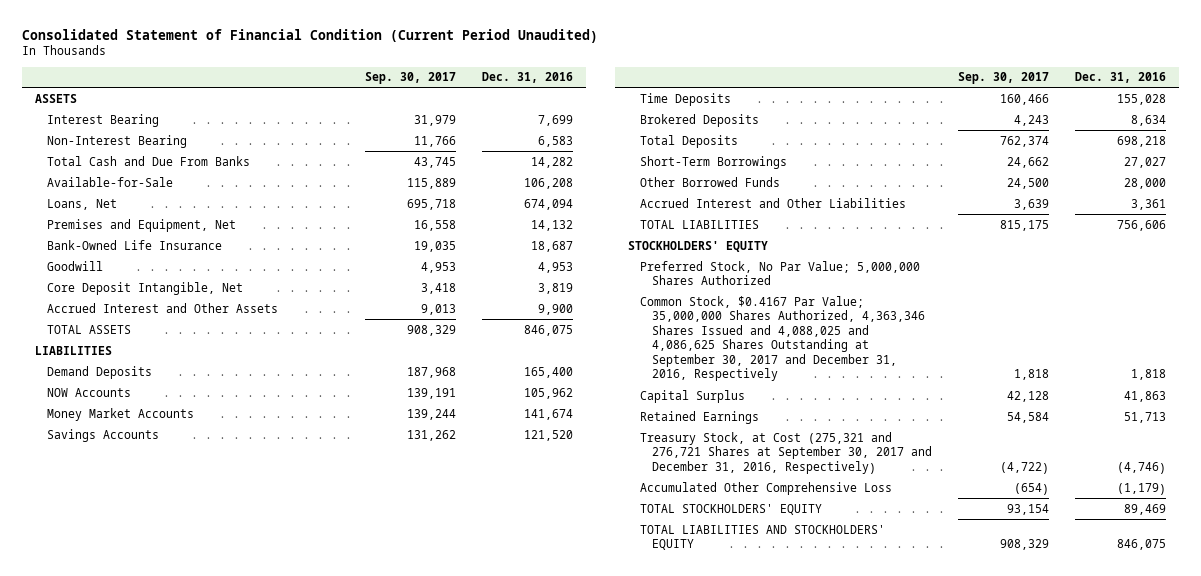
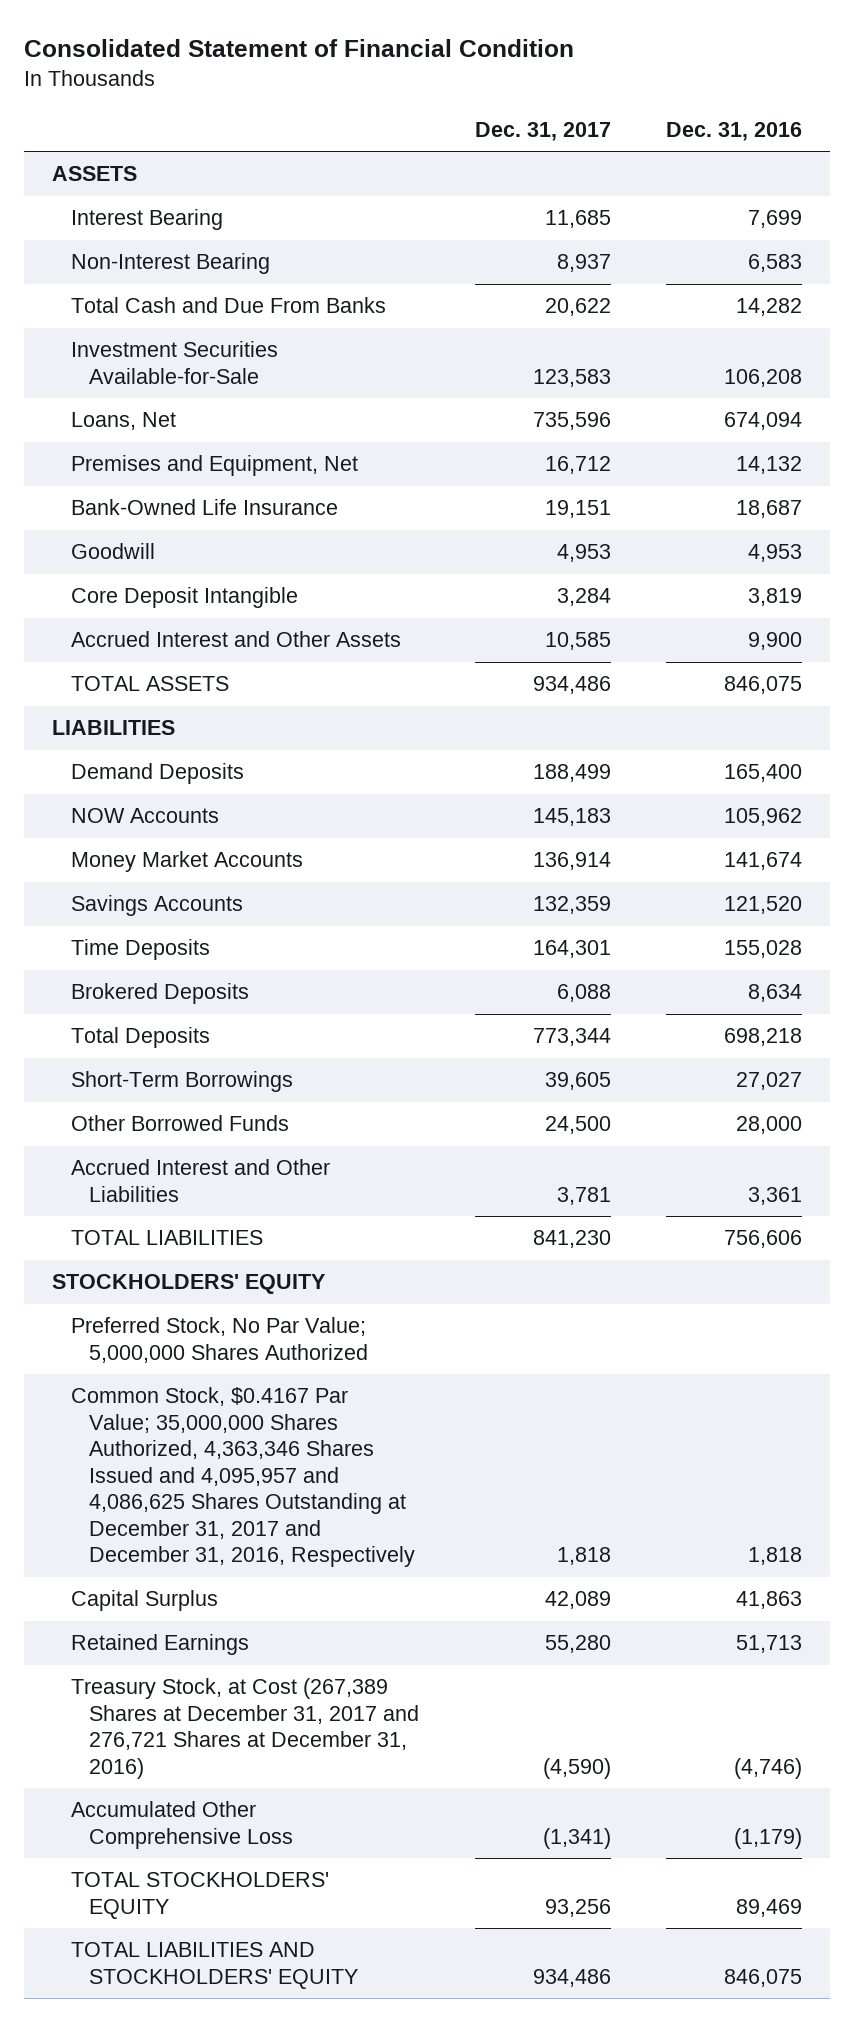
- Consolidated Statement of Financial Condition (Current Period Unaudited)
+ Consolidated Statement of Financial Condition
- | Sep. 30, 2017 | Dec. 31, 2016
+ | Dec. 31, 2017 | Dec. 31, 2016
- Available-for-Sale | 115,889 | 106,208
+ Investment Securities Available-for-Sale | 123,583 | 106,208
- Core Deposit Intangible, Net | 3,418 | 3,819
+ Core Deposit Intangible | 3,284 | 3,819
- Common Stock, $0.4167 Par Value; 35,000,000 Shares Authorized, 4,363,346 Shares Issued and 4,088,025 and 4,086,625 Shares Outstanding at September 30, 2017 and December 31, 2016, Respectively | 1,818 | 1,818
+ Common Stock, $0.4167 Par Value; 35,000,000 Shares Authorized, 4,363,346 Shares Issued and 4,095,957 and 4,086,625 Shares Outstanding at December 31, 2017 and December 31, 2016, Respectively | 1,818 | 1,818
- Treasury Stock, at Cost (275,321 and 276,721 Shares at September 30, 2017 and December 31, 2016, Respectively) | (4,722) | (4,746)
+ Treasury Stock, at Cost (267,389 Shares at December 31, 2017 and 276,721 Shares at December 31, 2016) | (4,590) | (4,746)

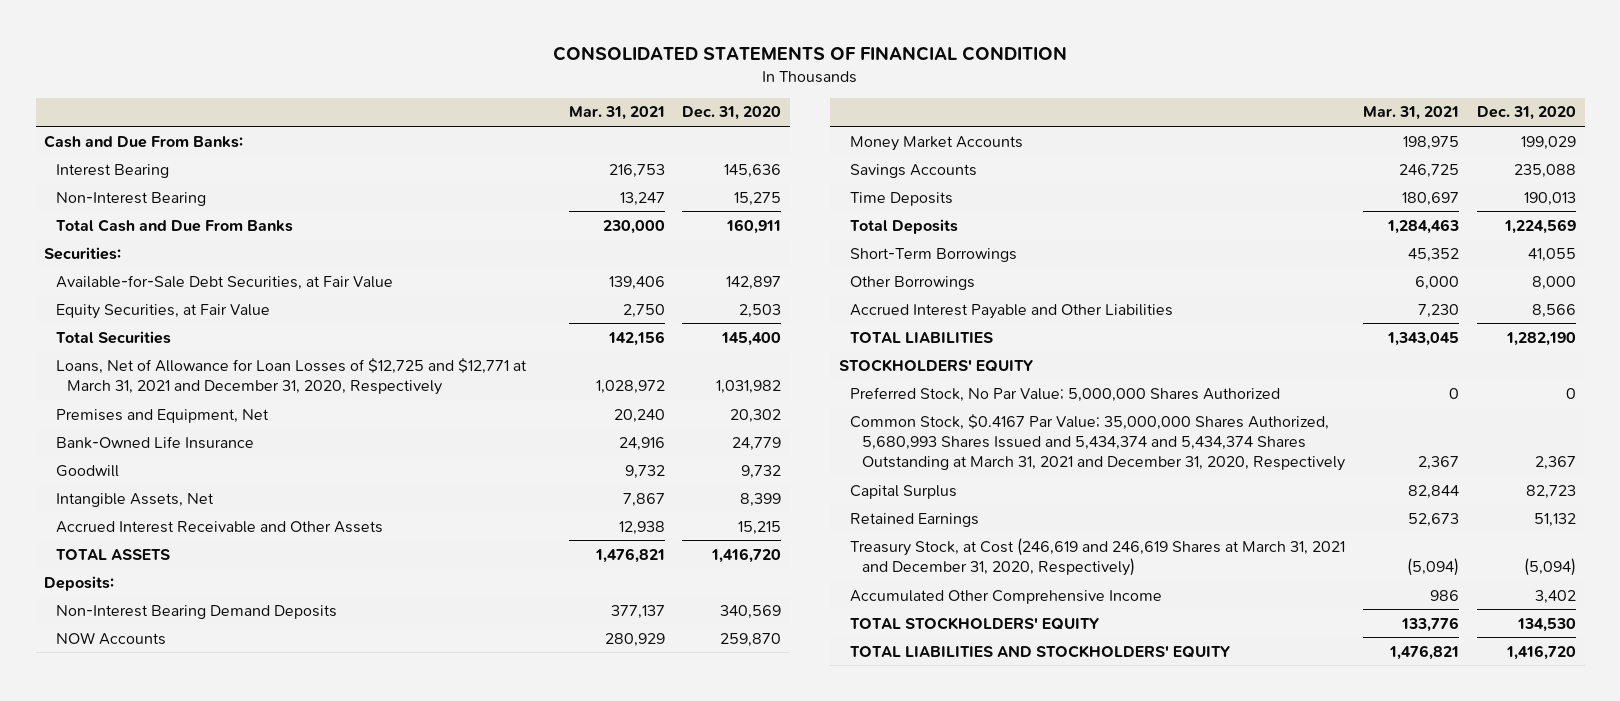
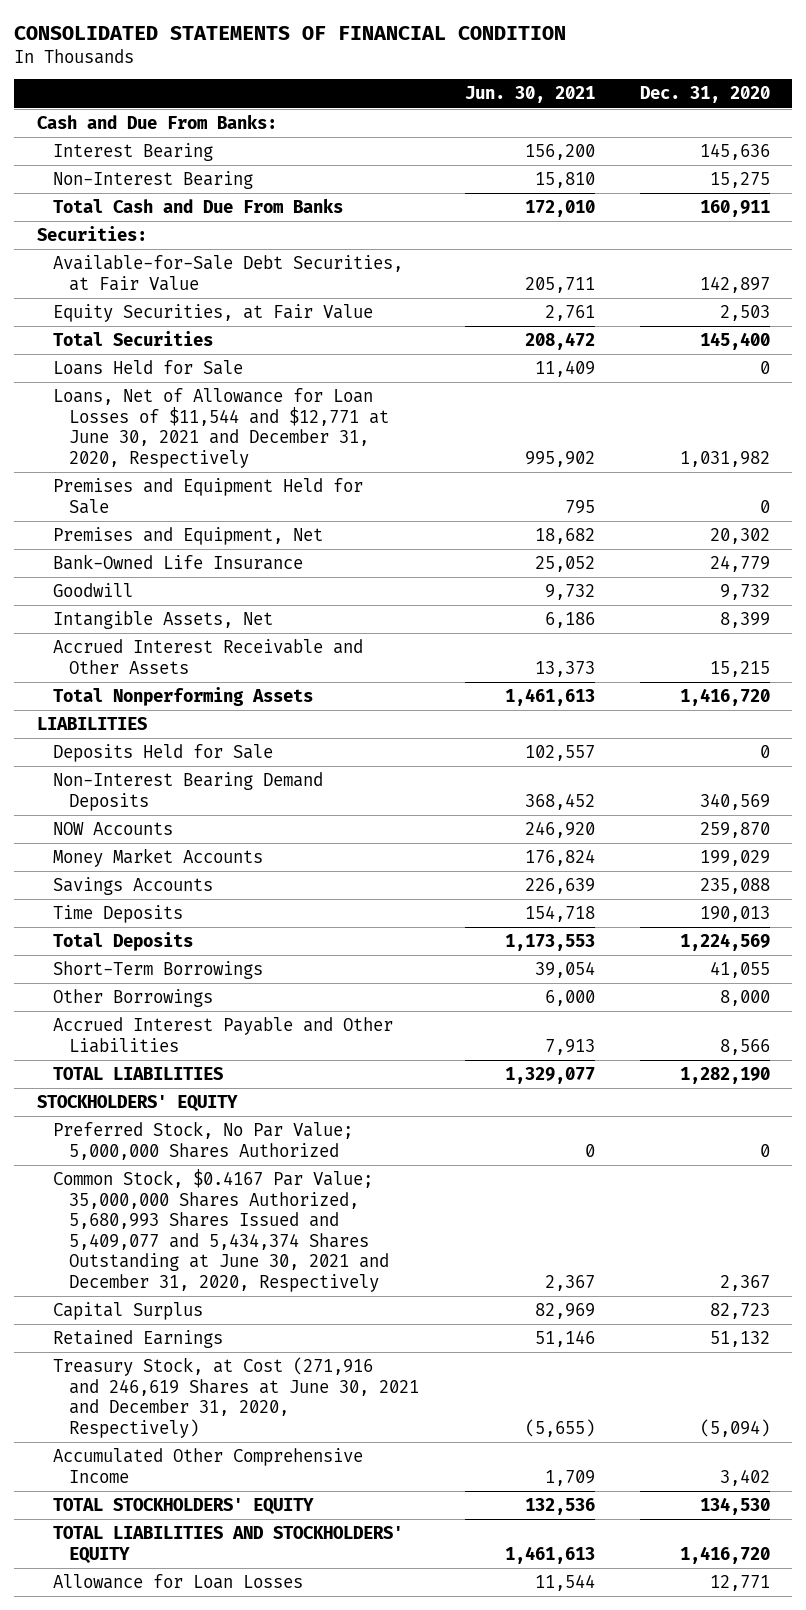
- | Mar. 31, 2021 | Dec. 31, 2020
+ | Jun. 30, 2021 | Dec. 31, 2020
- Loans, Net of Allowance for Loan Losses of $12,725 and $12,771 at March 31, 2021 and December 31, 2020, Respectively | 1,028,972 | 1,031,982
+ Loans Held for Sale | 11,409 | 0
+ Loans, Net of Allowance for Loan Losses of $11,544 and $12,771 at June 30, 2021 and December 31, 2020, Respectively | 995,902 | 1,031,982
+ Premises and Equipment Held for Sale | 795 | 0
- TOTAL ASSETS | 1,476,821 | 1,416,720
- Deposits:
+ Total Nonperforming Assets | 1,461,613 | 1,416,720
+ LIABILITIES
+ Deposits Held for Sale | 102,557 | 0
- Common Stock, $0.4167 Par Value; 35,000,000 Shares Authorized, 5,680,993 Shares Issued and 5,434,374 and 5,434,374 Shares Outstanding at March 31, 2021 and December 31, 2020, Respectively | 2,367 | 2,367
+ Common Stock, $0.4167 Par Value; 35,000,000 Shares Authorized, 5,680,993 Shares Issued and 5,409,077 and 5,434,374 Shares Outstanding at June 30, 2021 and December 31, 2020, Respectively | 2,367 | 2,367
- Treasury Stock, at Cost (246,619 and 246,619 Shares at March 31, 2021 and December 31, 2020, Respectively) | (5,094) | (5,094)
+ Treasury Stock, at Cost (271,916 and 246,619 Shares at June 30, 2021 and December 31, 2020, Respectively) | (5,655) | (5,094)
+ Allowance for Loan Losses | 11,544 | 12,771

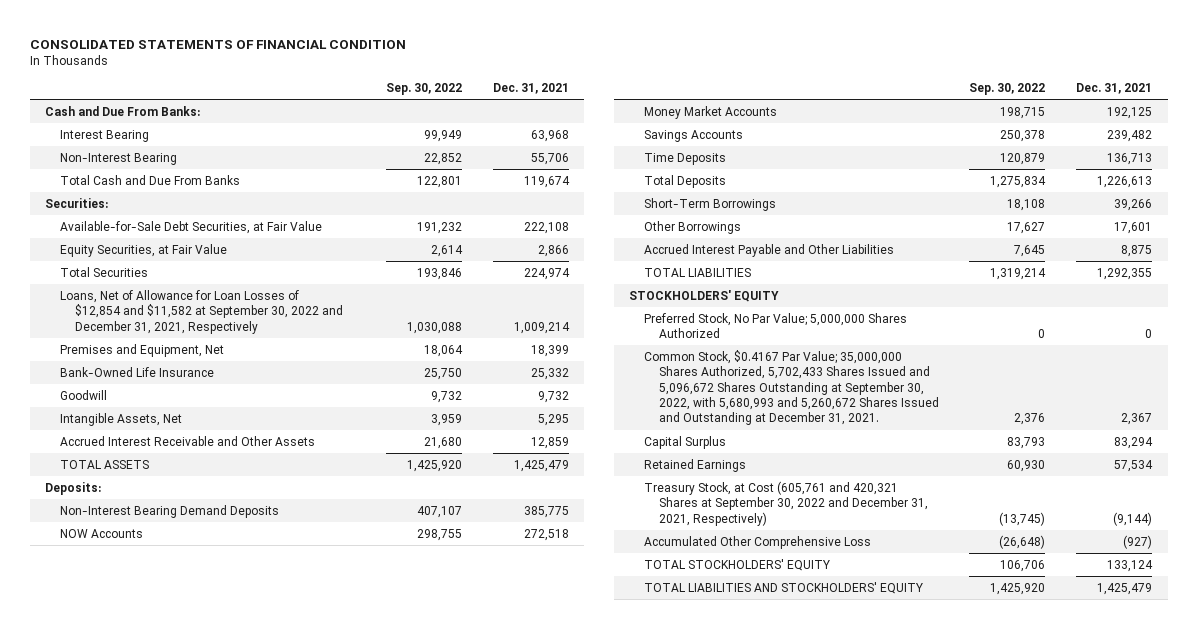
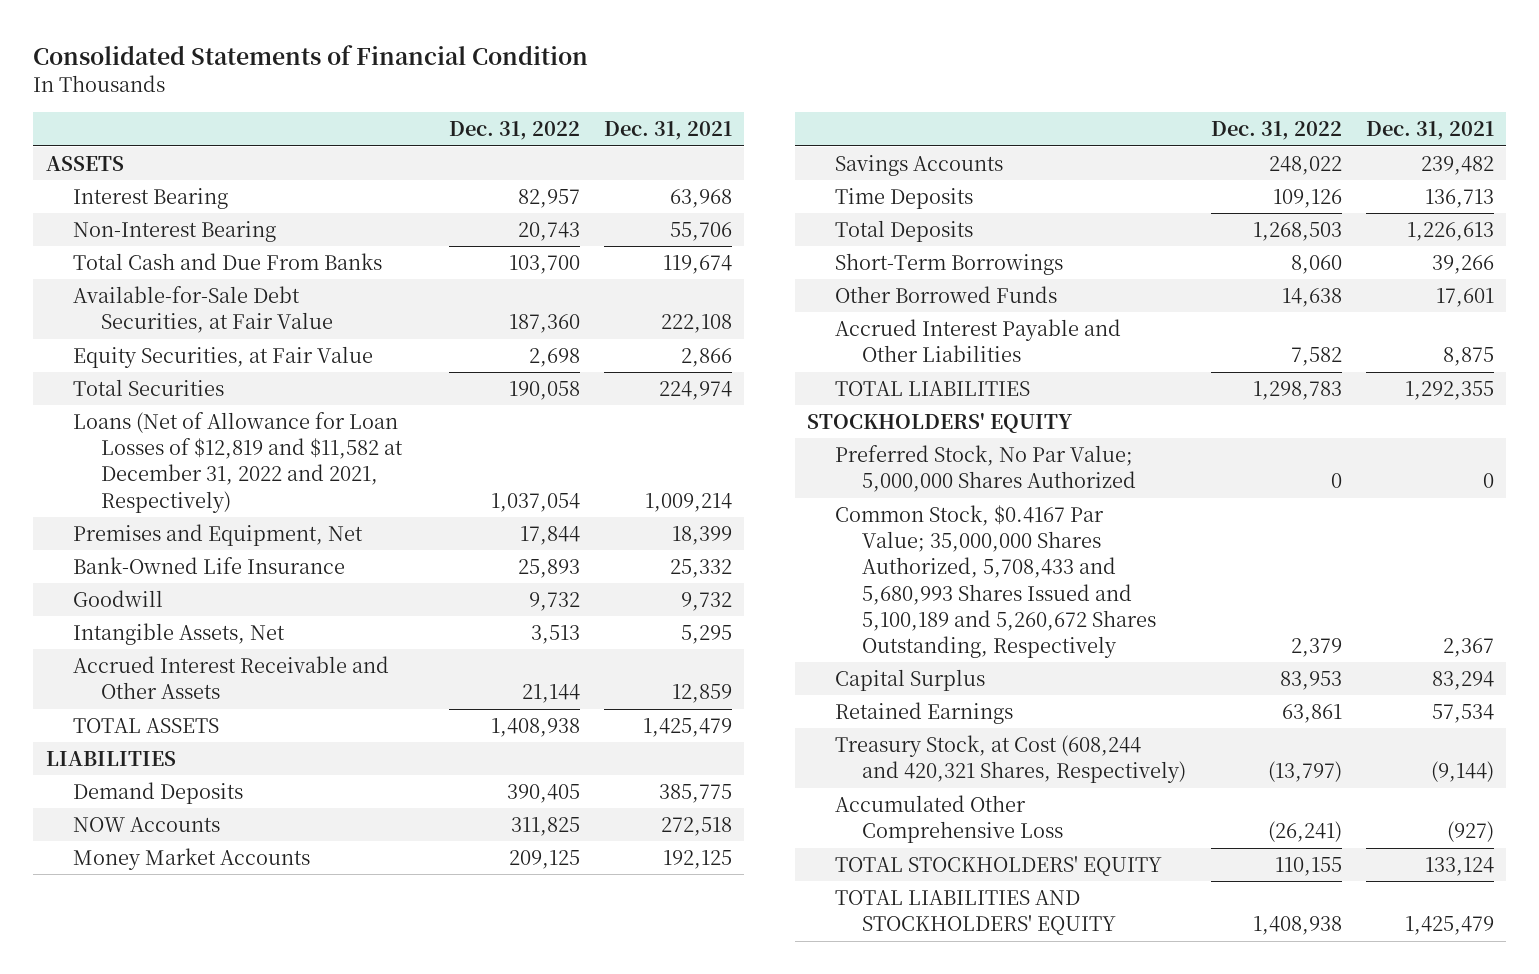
- CONSOLIDATED STATEMENTS OF FINANCIAL CONDITION
+ Consolidated Statements of Financial Condition
- | Sep. 30, 2022 | Dec. 31, 2021
+ | Dec. 31, 2022 | Dec. 31, 2021
- Cash and Due From Banks:
+ ASSETS
- Securities:
- Loans, Net of Allowance for Loan Losses of $12,854 and $11,582 at September 30, 2022 and December 31, 2021, Respectively | 1,030,088 | 1,009,214
+ Loans (Net of Allowance for Loan Losses of $12,819 and $11,582 at December 31, 2022 and 2021, Respectively) | 1,037,054 | 1,009,214
- Deposits:
- Non-Interest Bearing Demand Deposits | 407,107 | 385,775
+ LIABILITIES
+ Demand Deposits | 390,405 | 385,775
- Other Borrowings | 17,627 | 17,601
+ Other Borrowed Funds | 14,638 | 17,601
- Common Stock, $0.4167 Par Value; 35,000,000 Shares Authorized, 5,702,433 Shares Issued and 5,096,672 Shares Outstanding at September 30, 2022, with 5,680,993 and 5,260,672 Shares Issued and Outstanding at December 31, 2021. | 2,376 | 2,367
+ Common Stock, $0.4167 Par Value; 35,000,000 Shares Authorized, 5,708,433 and 5,680,993 Shares Issued and 5,100,189 and 5,260,672 Shares Outstanding, Respectively | 2,379 | 2,367
- Treasury Stock, at Cost (605,761 and 420,321 Shares at September 30, 2022 and December 31, 2021, Respectively) | (13,745) | (9,144)
+ Treasury Stock, at Cost (608,244 and 420,321 Shares, Respectively) | (13,797) | (9,144)

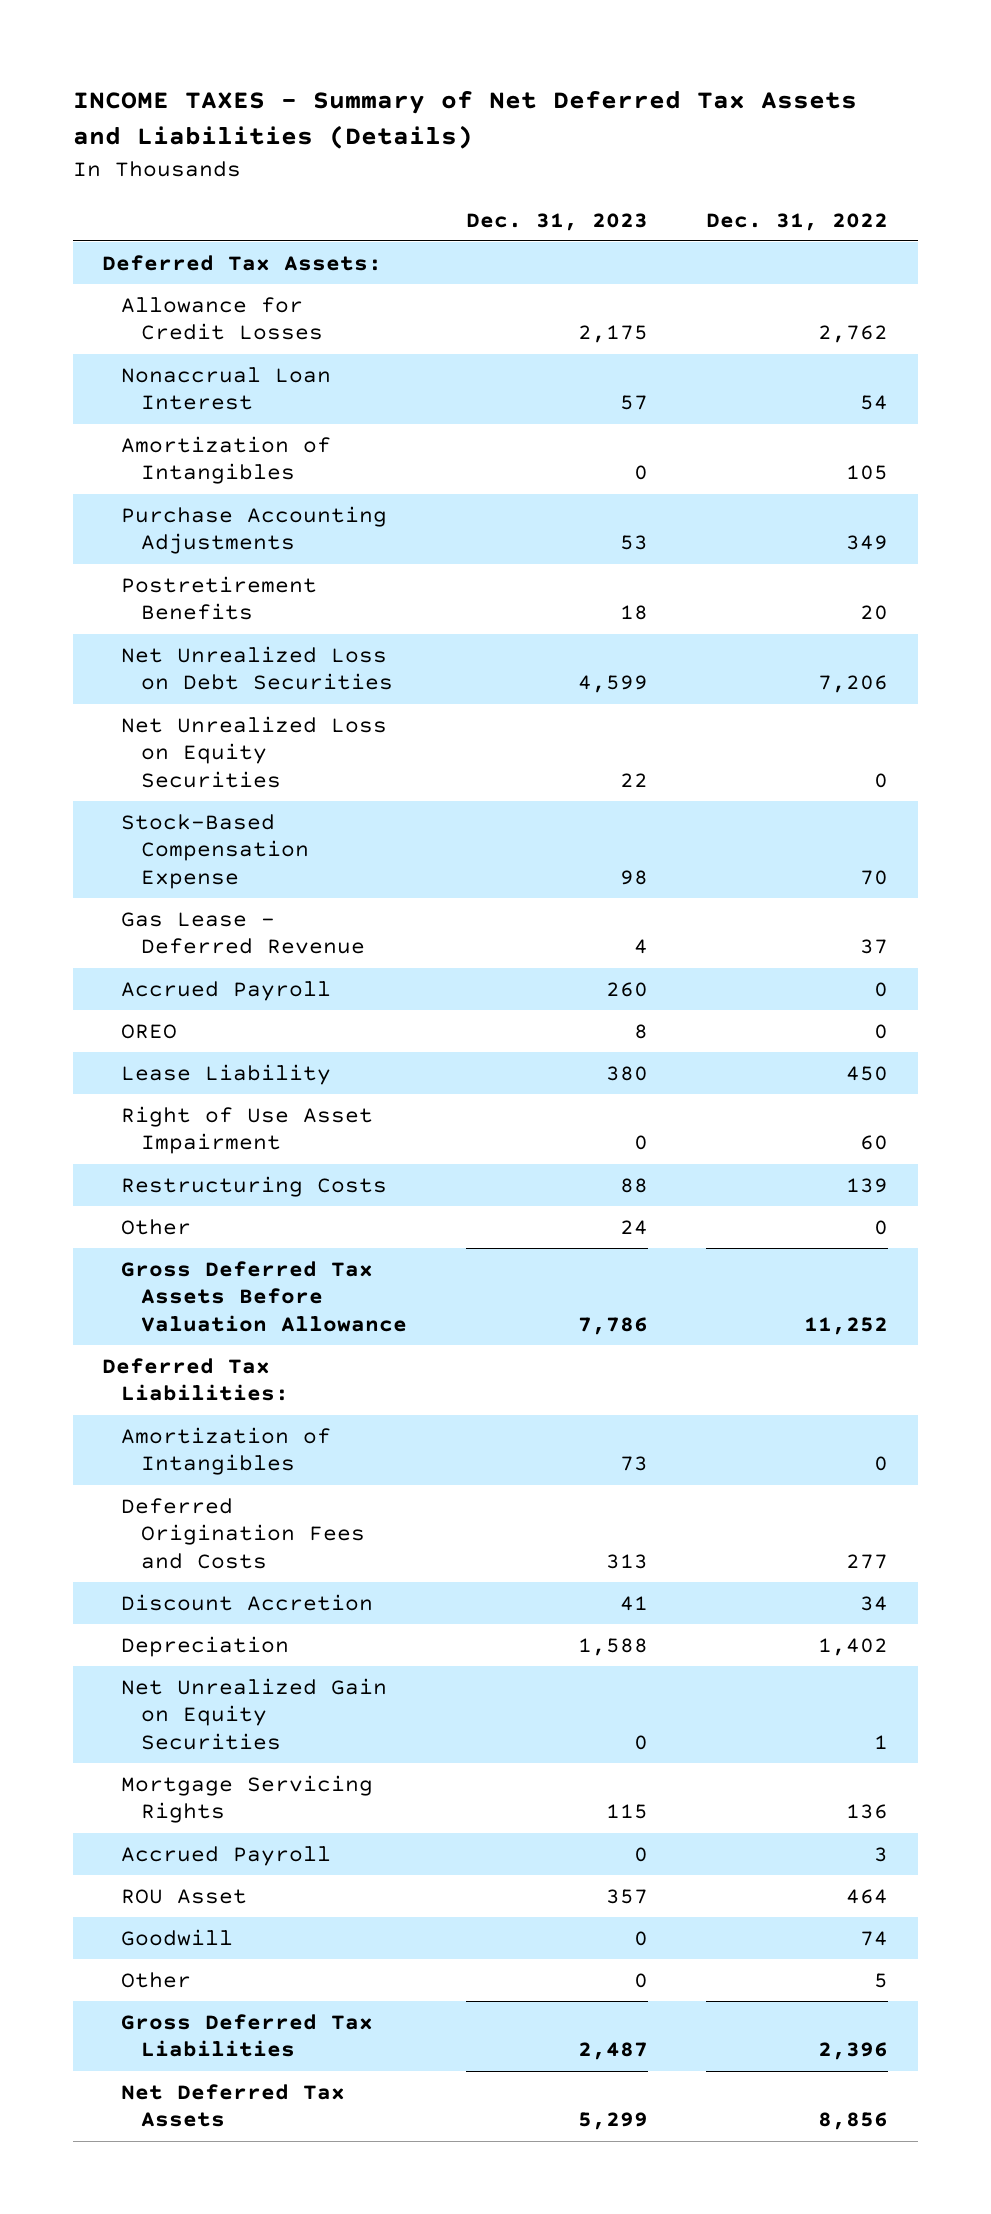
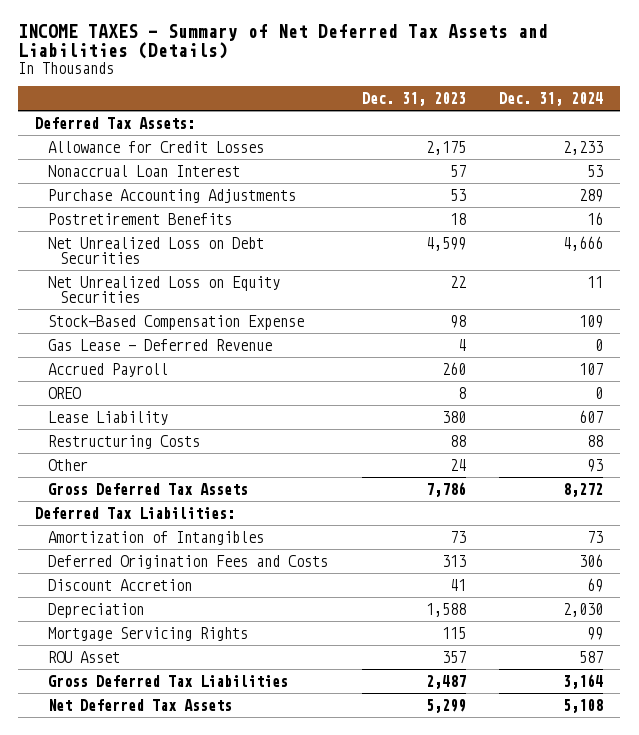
- | Dec. 31, 2023 | Dec. 31, 2022
+ | Dec. 31, 2023 | Dec. 31, 2024
- Amortization of Intangibles | 0 | 105
- Right of Use Asset Impairment | 0 | 60
- Gross Deferred Tax Assets Before Valuation Allowance | 7,786 | 11,252
+ Gross Deferred Tax Assets | 7,786 | 8,272
- Net Unrealized Gain on Equity Securities | 0 | 1
- Accrued Payroll | 0 | 3
- Goodwill | 0 | 74
- Other | 0 | 5

